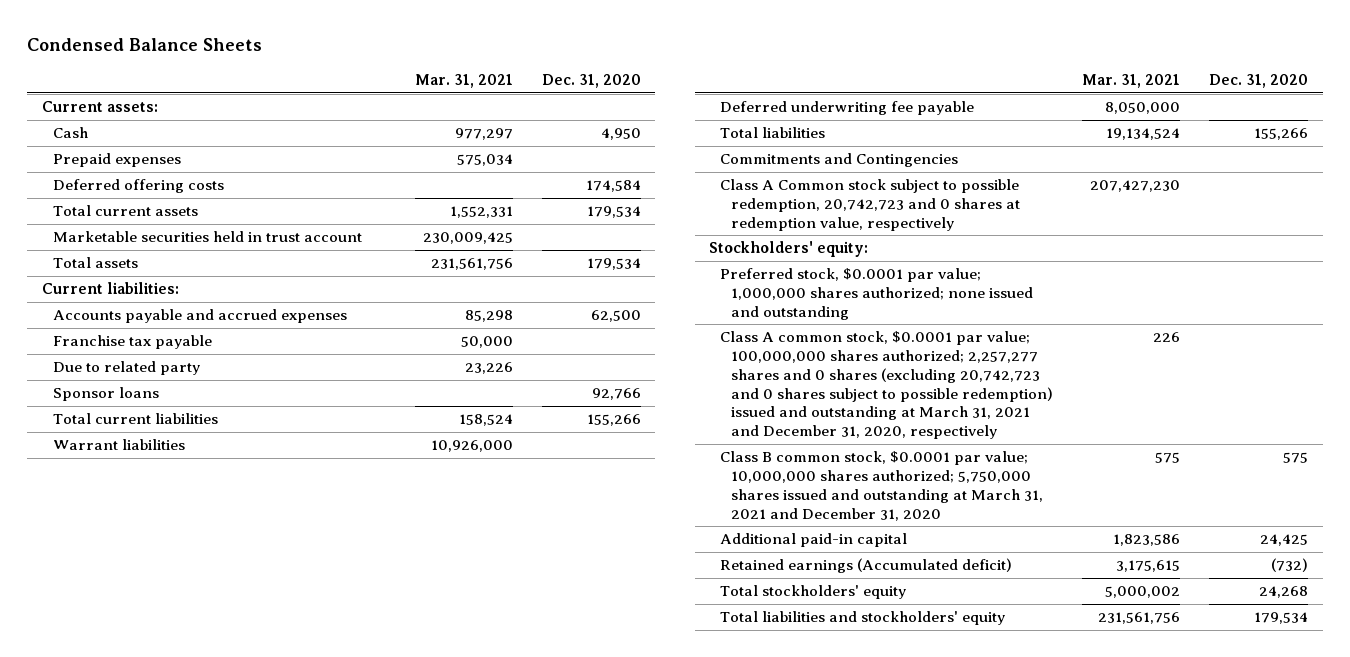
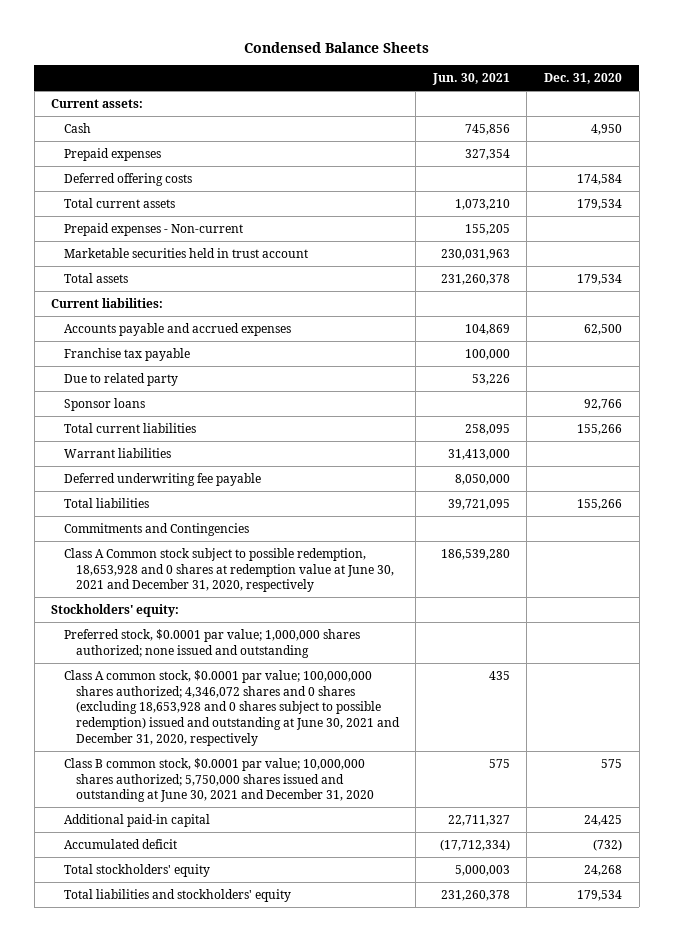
- | Mar. 31, 2021 | Dec. 31, 2020
+ | Jun. 30, 2021 | Dec. 31, 2020
+ Prepaid expenses - Non-current | 155,205 |
- Class A Common stock subject to possible redemption, 20,742,723 and 0 shares at redemption value, respectively | 207,427,230 |
+ Class A Common stock subject to possible redemption, 18,653,928 and 0 shares at redemption value at June 30, 2021 and December 31, 2020, respectively | 186,539,280 |
- Class A common stock, $0.0001 par value; 100,000,000 shares authorized; 2,257,277 shares and 0 shares (excluding 20,742,723 and 0 shares subject to possible redemption) issued and outstanding at March 31, 2021 and December 31, 2020, respectively | 226 |
- Class B common stock, $0.0001 par value; 10,000,000 shares authorized; 5,750,000 shares issued and outstanding at March 31, 2021 and December 31, 2020 | 575 | 575
+ Class A common stock, $0.0001 par value; 100,000,000 shares authorized; 4,346,072 shares and 0 shares (excluding 18,653,928 and 0 shares subject to possible redemption) issued and outstanding at June 30, 2021 and December 31, 2020, respectively | 435 |
+ Class B common stock, $0.0001 par value; 10,000,000 shares authorized; 5,750,000 shares issued and outstanding at June 30, 2021 and December 31, 2020 | 575 | 575
- Retained earnings (Accumulated deficit) | 3,175,615 | (732)
+ Accumulated deficit | (17,712,334) | (732)

